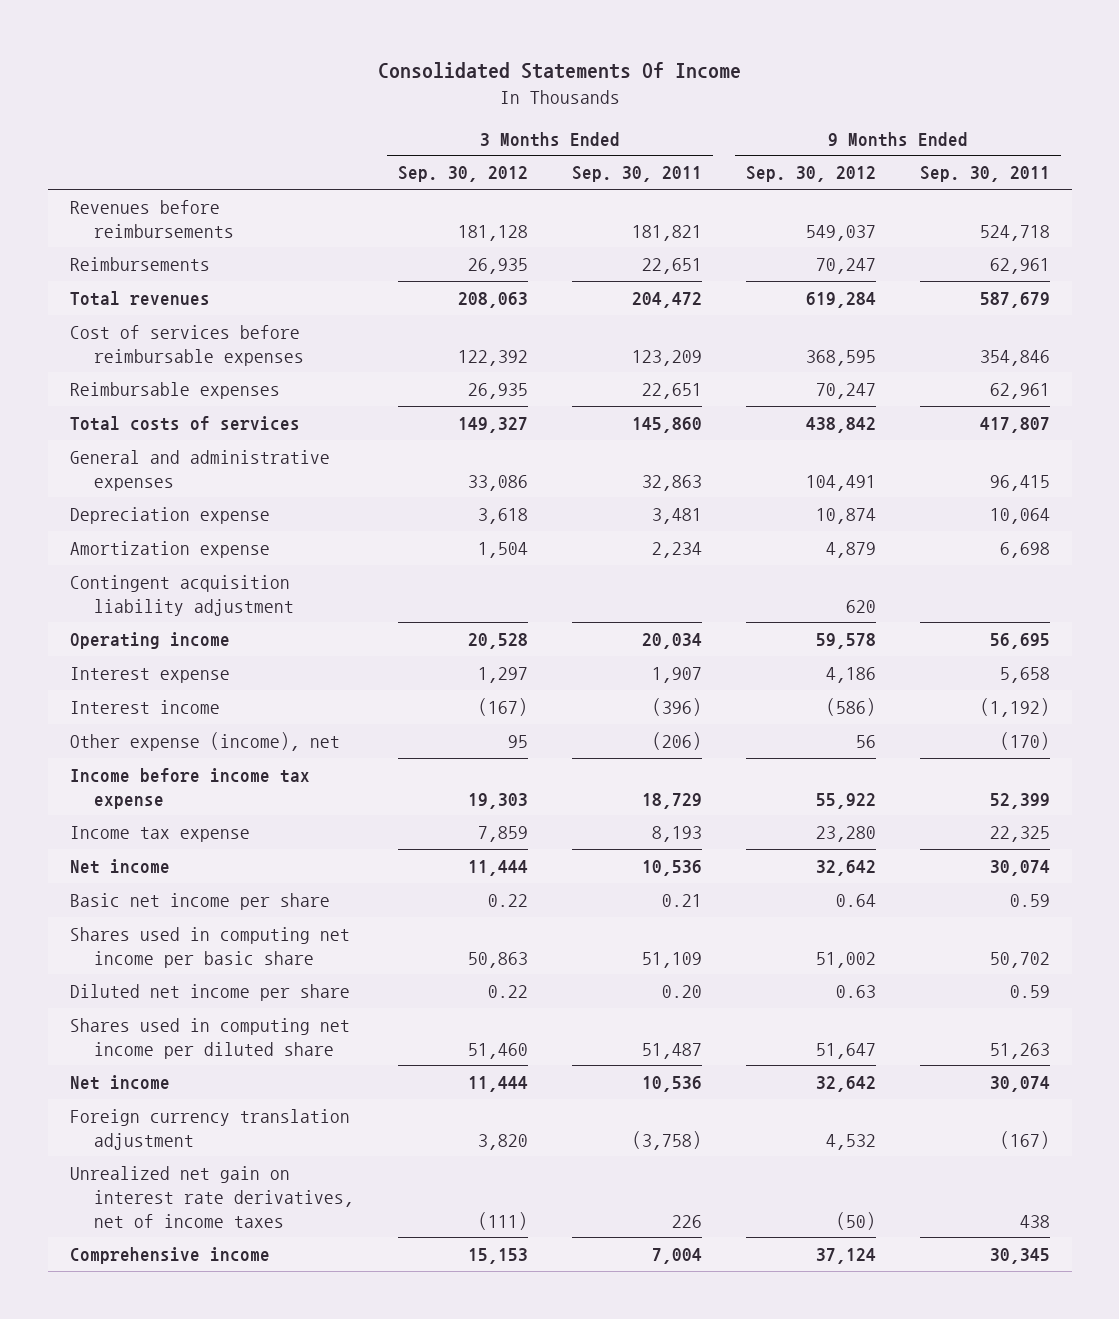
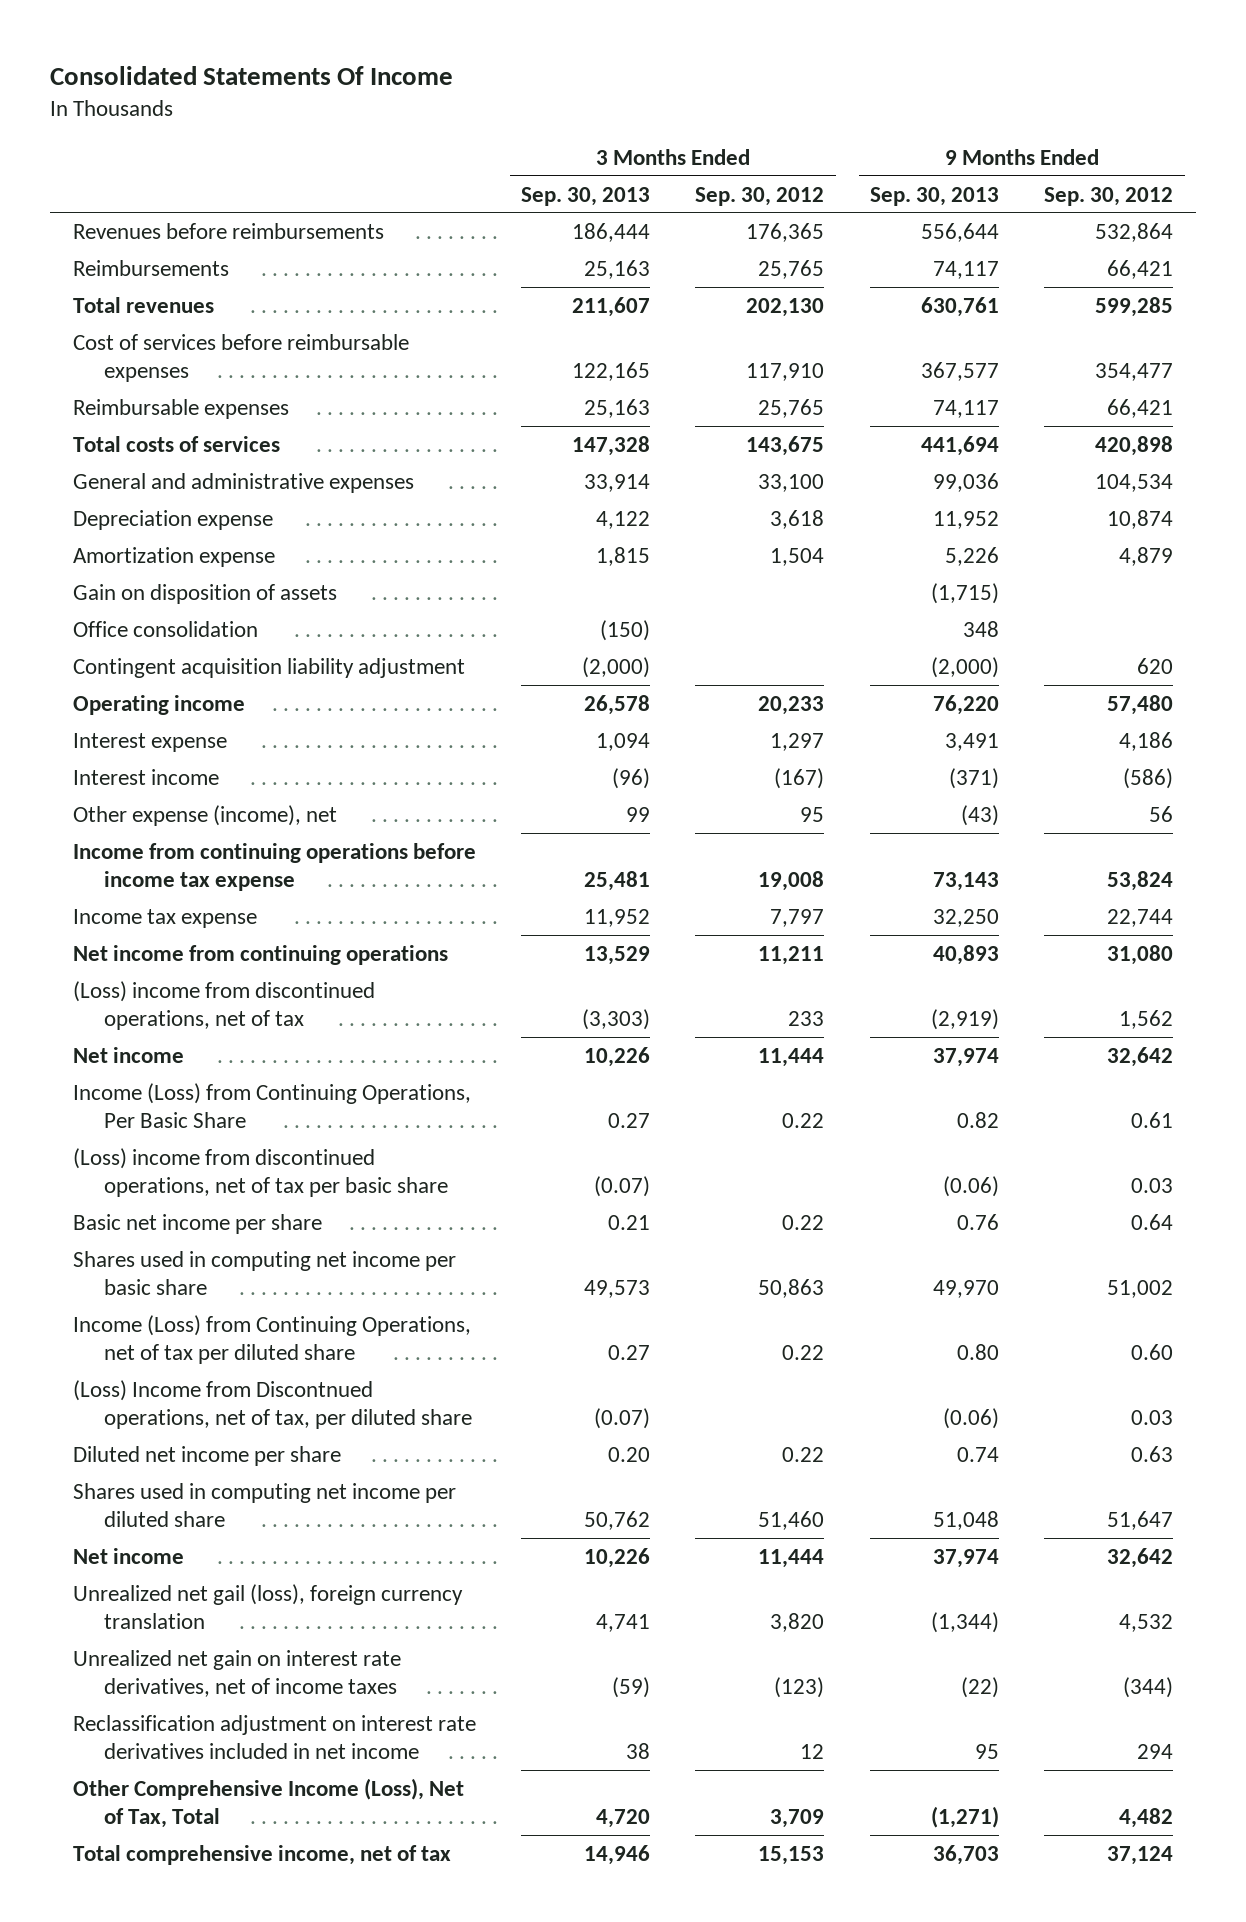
- | 3 Months Ended Sep. 30, 2012 | 3 Months Ended Sep. 30, 2011 | 9 Months Ended Sep. 30, 2012 | 9 Months Ended Sep. 30, 2011
+ | 3 Months Ended Sep. 30, 2013 | 3 Months Ended Sep. 30, 2012 | 9 Months Ended Sep. 30, 2013 | 9 Months Ended Sep. 30, 2012
- Revenues before reimbursements | 181,128 | 181,821 | 549,037 | 524,718
- Reimbursements | 26,935 | 22,651 | 70,247 | 62,961
- Total revenues | 208,063 | 204,472 | 619,284 | 587,679
- Cost of services before reimbursable expenses | 122,392 | 123,209 | 368,595 | 354,846
- Reimbursable expenses | 26,935 | 22,651 | 70,247 | 62,961
- Total costs of services | 149,327 | 145,860 | 438,842 | 417,807
- General and administrative expenses | 33,086 | 32,863 | 104,491 | 96,415
+ Revenues before reimbursements | 186,444 | 176,365 | 556,644 | 532,864
+ Reimbursements | 25,163 | 25,765 | 74,117 | 66,421
+ Total revenues | 211,607 | 202,130 | 630,761 | 599,285
+ Cost of services before reimbursable expenses | 122,165 | 117,910 | 367,577 | 354,477
+ Reimbursable expenses | 25,163 | 25,765 | 74,117 | 66,421
+ Total costs of services | 147,328 | 143,675 | 441,694 | 420,898
+ General and administrative expenses | 33,914 | 33,100 | 99,036 | 104,534
+ Gain on disposition of assets | | | (1,715) |
+ Office consolidation | (150) | | 348 |
- Operating income | 20,528 | 20,034 | 59,578 | 56,695
+ Operating income | 26,578 | 20,233 | 76,220 | 57,480
- Income before income tax expense | 19,303 | 18,729 | 55,922 | 52,399
- Income tax expense | 7,859 | 8,193 | 23,280 | 22,325
+ Income from continuing operations before income tax expense | 25,481 | 19,008 | 73,143 | 53,824
+ Income tax expense | 11,952 | 7,797 | 32,250 | 22,744
+ Net income from continuing operations | 13,529 | 11,211 | 40,893 | 31,080
+ (Loss) income from discontinued operations, net of tax | (3,303) | 233 | (2,919) | 1,562
+ Income (Loss) from Continuing Operations, Per Basic Share | 0.27 | 0.22 | 0.82 | 0.61
+ (Loss) income from discontinued operations, net of tax per basic share | (0.07) | | (0.06) | 0.03
+ Income (Loss) from Continuing Operations, net of tax per diluted share | 0.27 | 0.22 | 0.80 | 0.60
+ (Loss) Income from Discontnued operations, net of tax, per diluted share | (0.07) | | (0.06) | 0.03
- Foreign currency translation adjustment | 3,820 | (3,758) | 4,532 | (167)
- Unrealized net gain on interest rate derivatives, net of income taxes | (111) | 226 | (50) | 438
- Comprehensive income | 15,153 | 7,004 | 37,124 | 30,345
+ Unrealized net gail (loss), foreign currency translation | 4,741 | 3,820 | (1,344) | 4,532
+ Unrealized net gain on interest rate derivatives, net of income taxes | (59) | (123) | (22) | (344)
+ Reclassification adjustment on interest rate derivatives included in net income | 38 | 12 | 95 | 294
+ Other Comprehensive Income (Loss), Net of Tax, Total | 4,720 | 3,709 | (1,271) | 4,482
+ Total comprehensive income, net of tax | 14,946 | 15,153 | 36,703 | 37,124

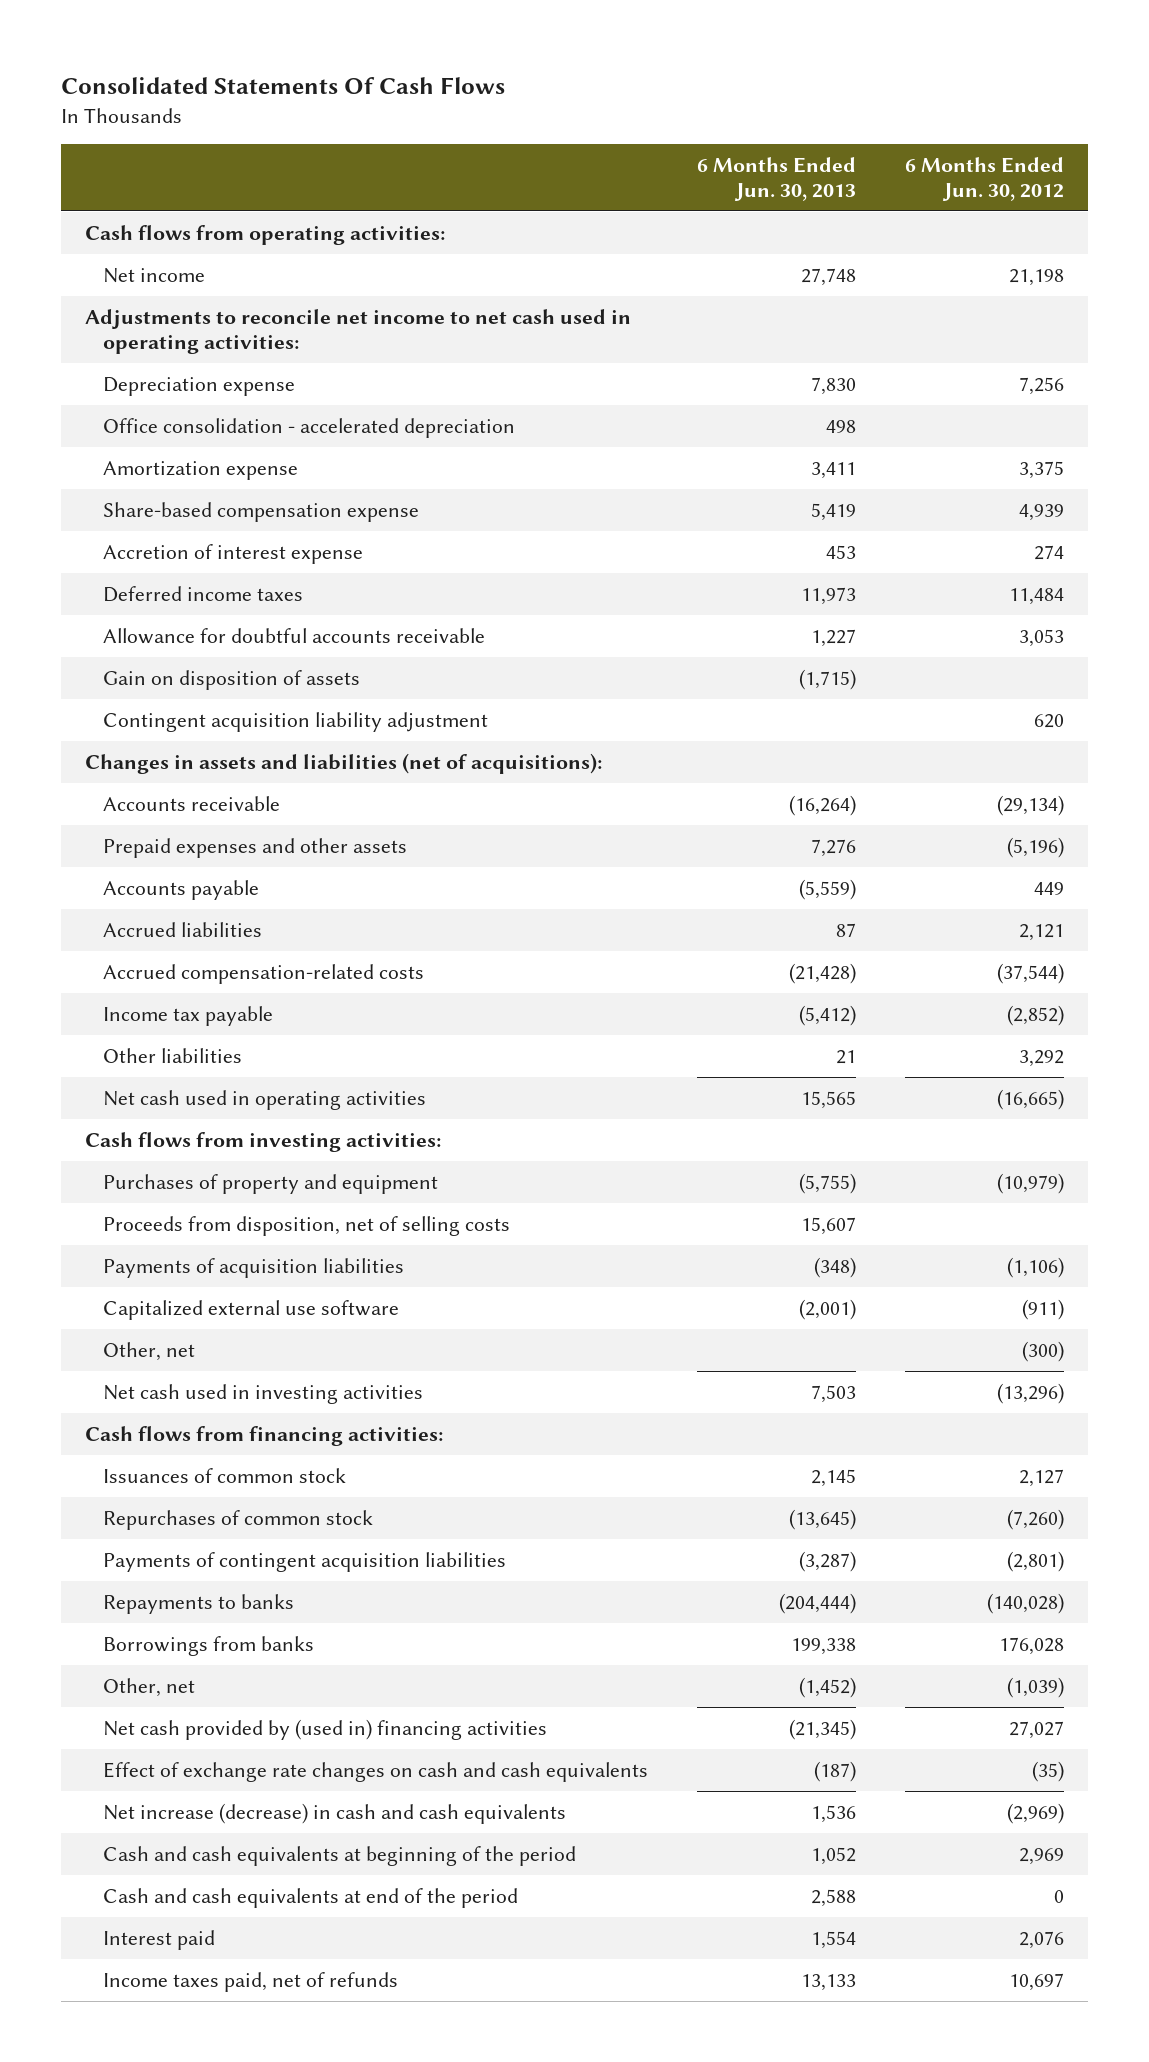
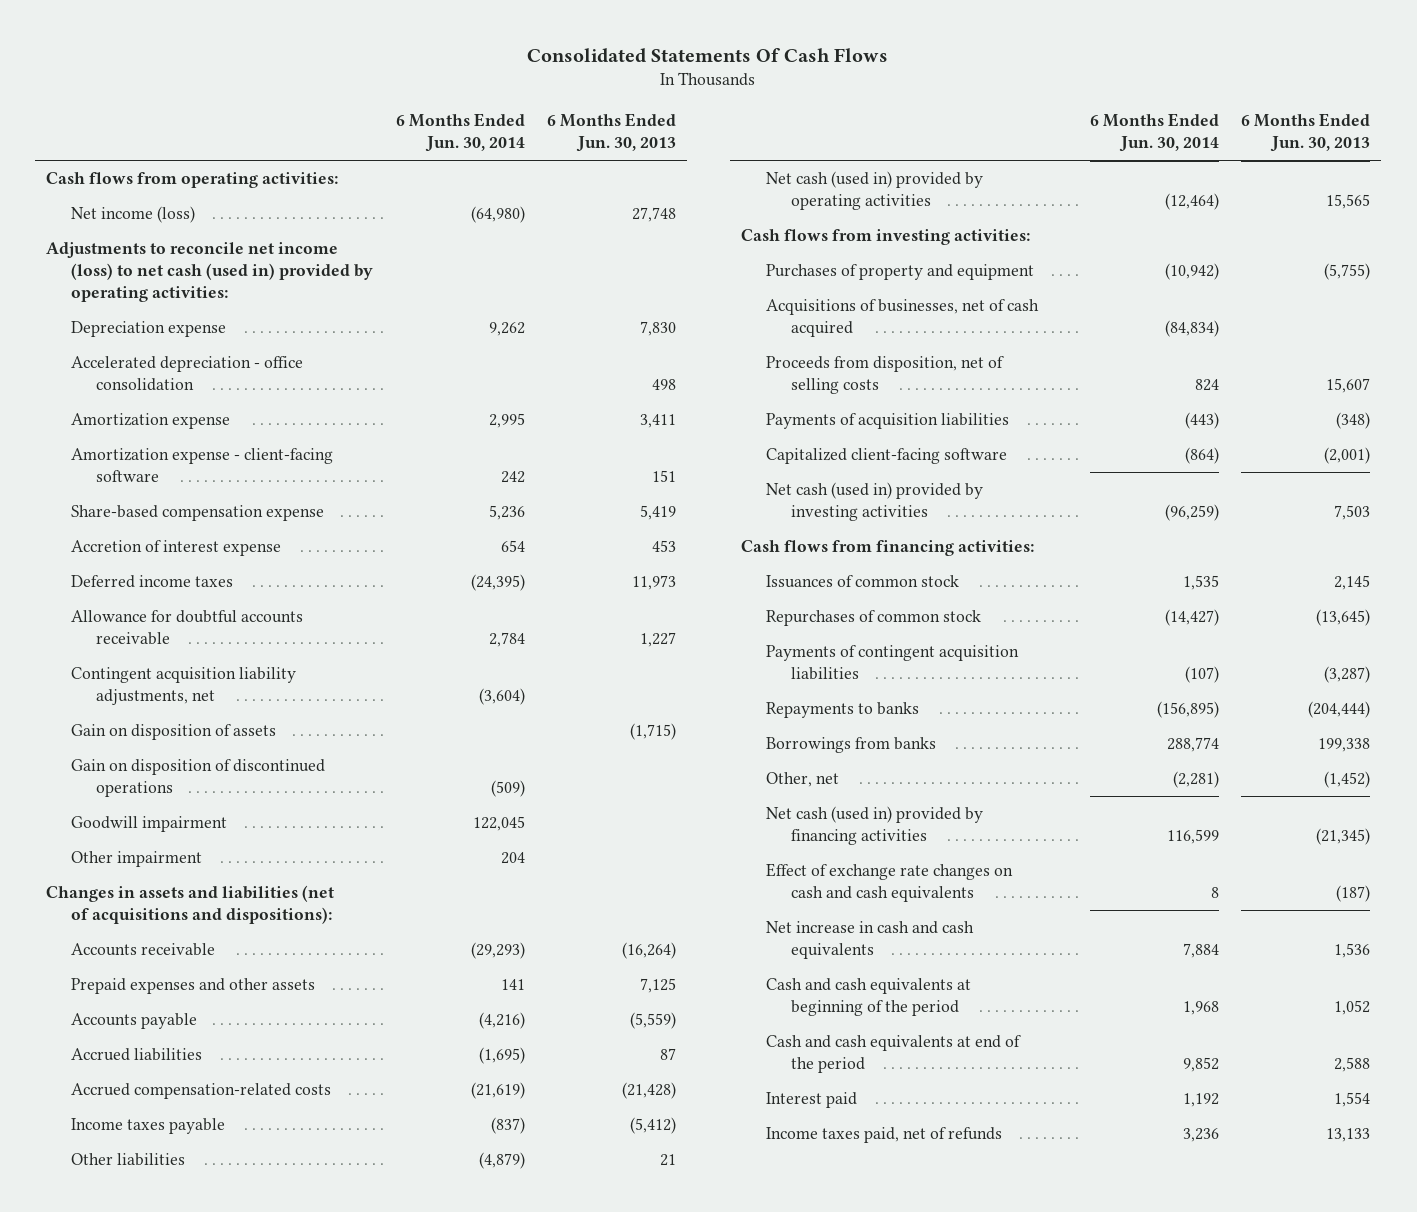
- | 6 Months Ended Jun. 30, 2013 | 6 Months Ended Jun. 30, 2012
+ | 6 Months Ended Jun. 30, 2014 | 6 Months Ended Jun. 30, 2013
- Net income | 27,748 | 21,198
- Adjustments to reconcile net income to net cash used in operating activities:
+ Net income (loss) | (64,980) | 27,748
+ Adjustments to reconcile net income (loss) to net cash (used in) provided by operating activities:
- Office consolidation - accelerated depreciation | 498 |
+ Accelerated depreciation - office consolidation | | 498
+ Amortization expense - client-facing software | 242 | 151
+ Contingent acquisition liability adjustments, net | (3,604) |
- Contingent acquisition liability adjustment | | 620
- Changes in assets and liabilities (net of acquisitions):
+ Gain on disposition of discontinued operations | (509) |
+ Goodwill impairment | 122,045 |
+ Other impairment | 204 |
+ Changes in assets and liabilities (net of acquisitions and dispositions):
- Prepaid expenses and other assets | 7,276 | (5,196)
+ Prepaid expenses and other assets | 141 | 7,125
- Income tax payable | (5,412) | (2,852)
+ Income taxes payable | (837) | (5,412)
- Net cash used in operating activities | 15,565 | (16,665)
+ Net cash (used in) provided by operating activities | (12,464) | 15,565
+ Acquisitions of businesses, net of cash acquired | (84,834) |
- Capitalized external use software | (2,001) | (911)
- Other, net | | (300)
- Net cash used in investing activities | 7,503 | (13,296)
+ Capitalized client-facing software | (864) | (2,001)
+ Net cash (used in) provided by investing activities | (96,259) | 7,503
- Net cash provided by (used in) financing activities | (21,345) | 27,027
+ Net cash (used in) provided by financing activities | 116,599 | (21,345)
- Net increase (decrease) in cash and cash equivalents | 1,536 | (2,969)
+ Net increase in cash and cash equivalents | 7,884 | 1,536

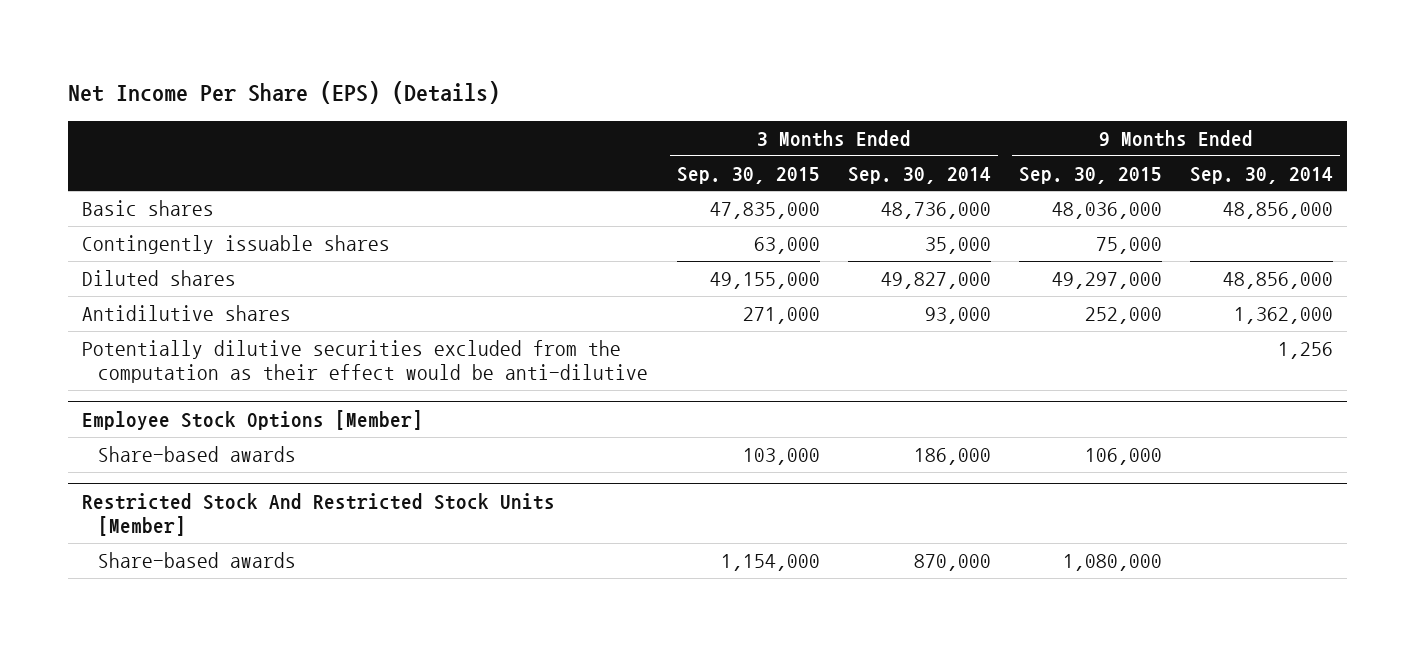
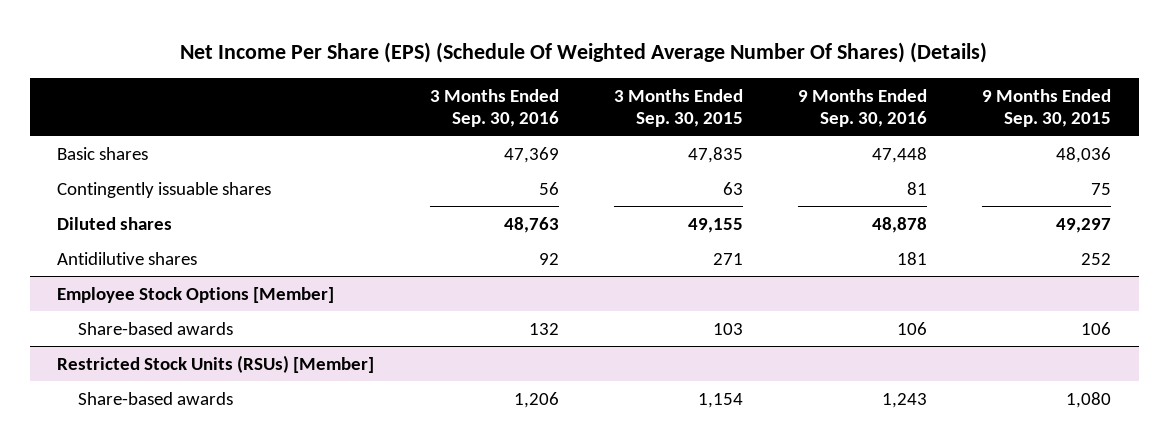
- Net Income Per Share (EPS) (Details)
+ Net Income Per Share (EPS) (Schedule Of Weighted Average Number Of Shares) (Details)
- | 3 Months Ended Sep. 30, 2015 | 3 Months Ended Sep. 30, 2014 | 9 Months Ended Sep. 30, 2015 | 9 Months Ended Sep. 30, 2014
+ | 3 Months Ended Sep. 30, 2016 | 3 Months Ended Sep. 30, 2015 | 9 Months Ended Sep. 30, 2016 | 9 Months Ended Sep. 30, 2015
- Basic shares | 47,835,000 | 48,736,000 | 48,036,000 | 48,856,000
- Contingently issuable shares | 63,000 | 35,000 | 75,000 |
- Diluted shares | 49,155,000 | 49,827,000 | 49,297,000 | 48,856,000
- Antidilutive shares | 271,000 | 93,000 | 252,000 | 1,362,000
- Potentially dilutive securities excluded from the computation as their effect would be anti-dilutive | | | | 1,256
+ Basic shares | 47,369 | 47,835 | 47,448 | 48,036
+ Contingently issuable shares | 56 | 63 | 81 | 75
+ Diluted shares | 48,763 | 49,155 | 48,878 | 49,297
+ Antidilutive shares | 92 | 271 | 181 | 252
@ Employee Stock Options [Member]
- Share-based awards | 103,000 | 186,000 | 106,000 |
- Restricted Stock And Restricted Stock Units [Member]
- Share-based awards | 1,154,000 | 870,000 | 1,080,000 |
@ Employee Stock Options [Member]
+ Share-based awards | 132 | 103 | 106 | 106
+ Restricted Stock Units (RSUs) [Member]
+ Share-based awards | 1,206 | 1,154 | 1,243 | 1,080

